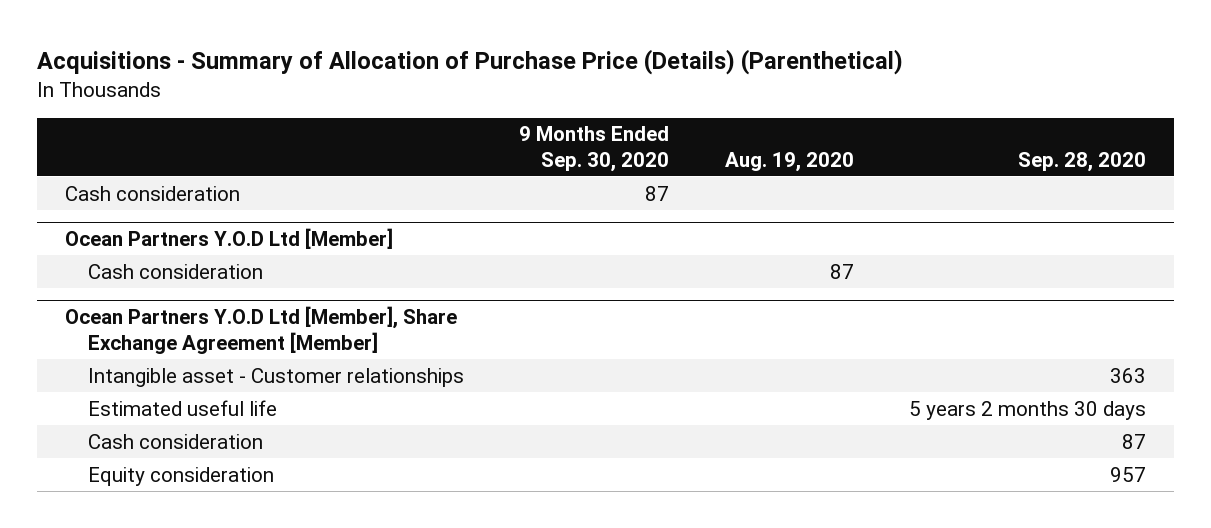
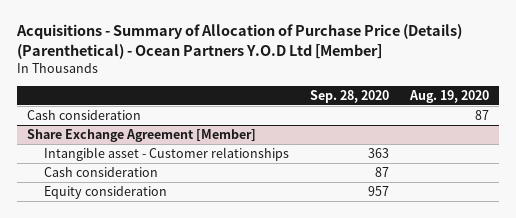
- Acquisitions - Summary of Allocation of Purchase Price (Details) (Parenthetical)
+ Acquisitions - Summary of Allocation of Purchase Price (Details) (Parenthetical) - Ocean Partners Y.O.D Ltd [Member]
- | 9 Months Ended Sep. 30, 2020 | Aug. 19, 2020 | Sep. 28, 2020
+ | Sep. 28, 2020 | Aug. 19, 2020
- Cash consideration | 87 | |
- Ocean Partners Y.O.D Ltd [Member]
- Ocean Partners Y.O.D Ltd [Member], Share Exchange Agreement [Member]
+ Share Exchange Agreement [Member]
- Estimated useful life | | | 5 years 2 months 30 days

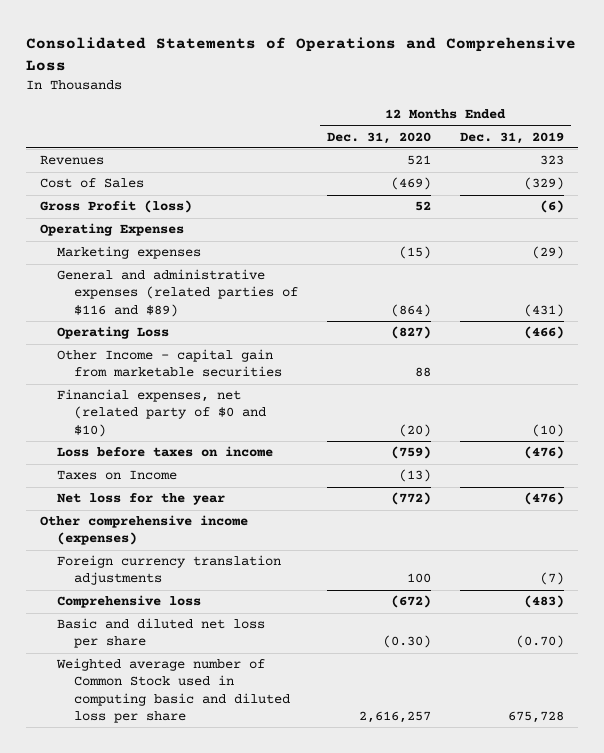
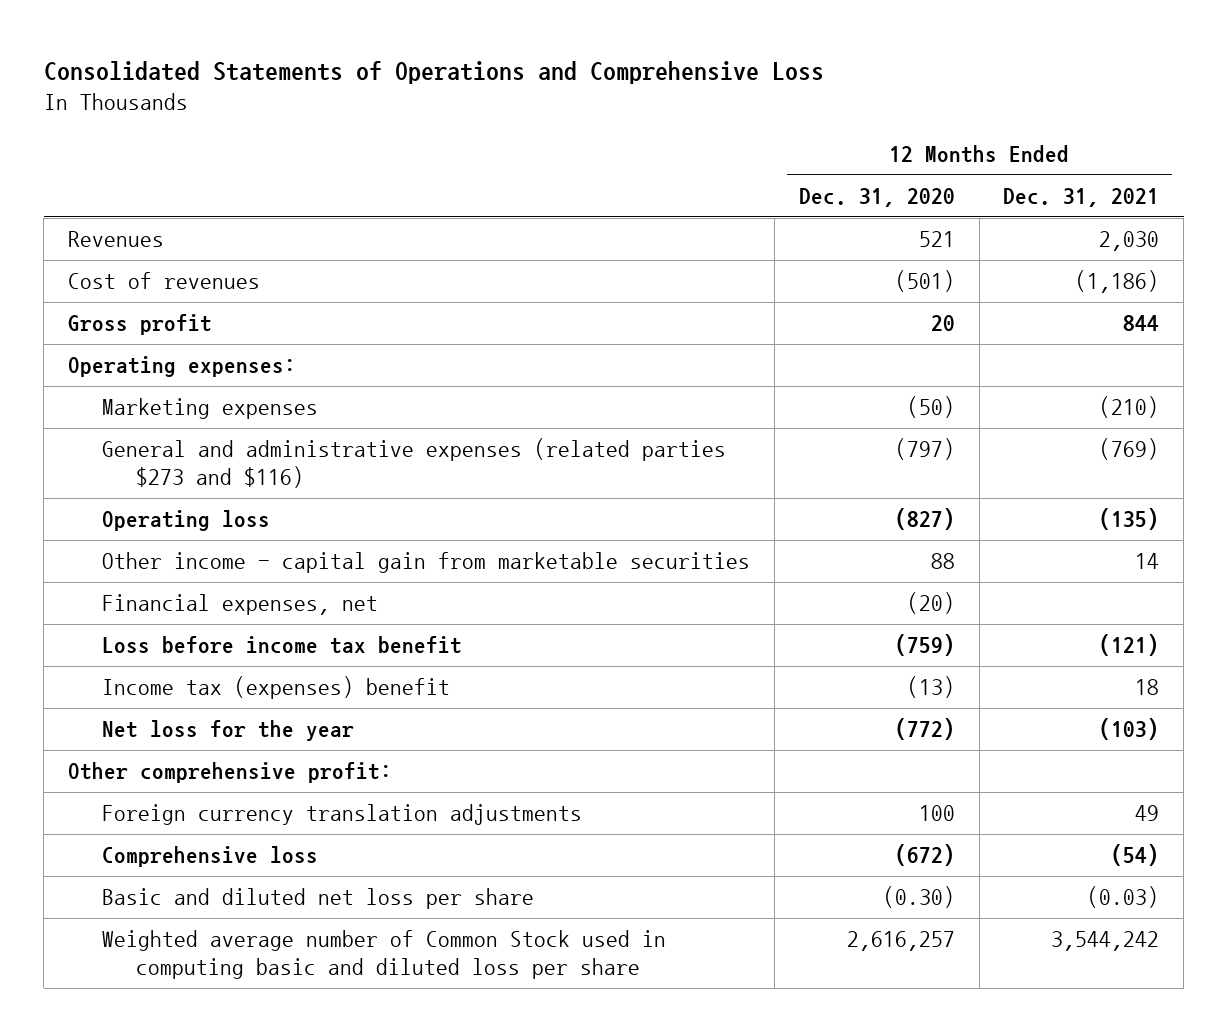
- | 12 Months Ended Dec. 31, 2020 | 12 Months Ended Dec. 31, 2019
+ | 12 Months Ended Dec. 31, 2020 | 12 Months Ended Dec. 31, 2021
- Cost of Sales | (469) | (329)
- Gross Profit (loss) | 52 | (6)
- Operating Expenses
- Marketing expenses | (15) | (29)
- General and administrative expenses (related parties of $116 and $89) | (864) | (431)
- Operating Loss | (827) | (466)
- Other Income - capital gain from marketable securities | 88 |
- Financial expenses, net (related party of $0 and $10) | (20) | (10)
- Loss before taxes on income | (759) | (476)
- Taxes on Income | (13) |
+ Cost of revenues | (501) | (1,186)
+ Gross profit | 20 | 844
+ Operating expenses:
+ Marketing expenses | (50) | (210)
+ General and administrative expenses (related parties $273 and $116) | (797) | (769)
+ Operating loss | (827) | (135)
+ Other income - capital gain from marketable securities | 88 | 14
+ Financial expenses, net | (20) |
+ Loss before income tax benefit | (759) | (121)
+ Income tax (expenses) benefit | (13) | 18
- Other comprehensive income (expenses)
+ Other comprehensive profit:

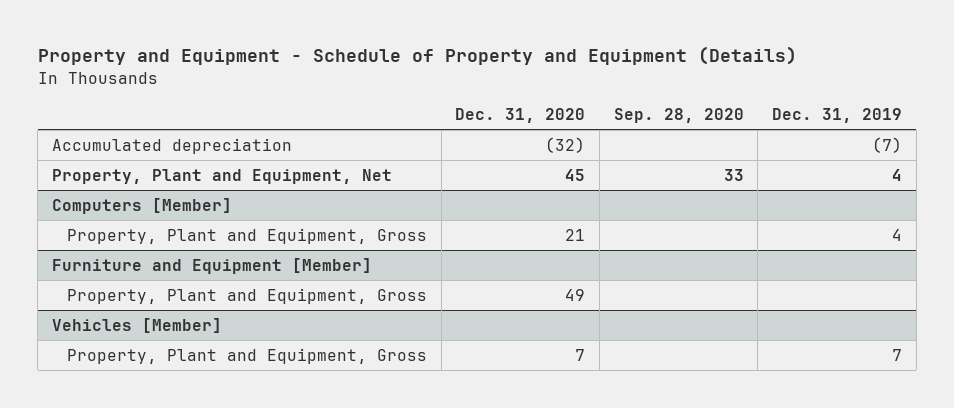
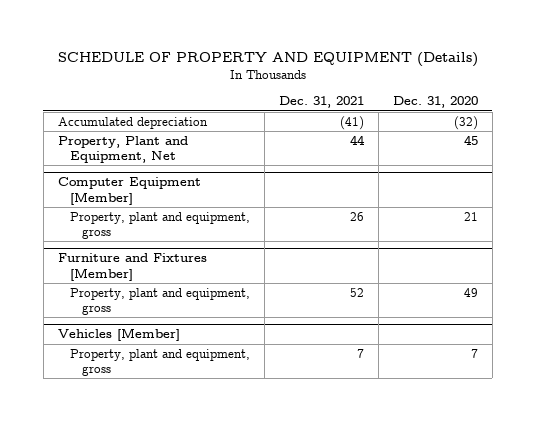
- Property and Equipment - Schedule of Property and Equipment (Details)
+ SCHEDULE OF PROPERTY AND EQUIPMENT (Details)
- | Dec. 31, 2020 | Sep. 28, 2020 | Dec. 31, 2019
+ | Dec. 31, 2021 | Dec. 31, 2020
- Computers [Member]
- Property, Plant and Equipment, Gross | 21 | | 4
- Furniture and Equipment [Member]
- Property, Plant and Equipment, Gross | 49 | |
+ Computer Equipment [Member]
+ Property, plant and equipment, gross | 26 | 21
+ Furniture and Fixtures [Member]
+ Property, plant and equipment, gross | 52 | 49
@ Vehicles [Member]
- Property, Plant and Equipment, Gross | 7 | | 7
+ Property, plant and equipment, gross | 7 | 7

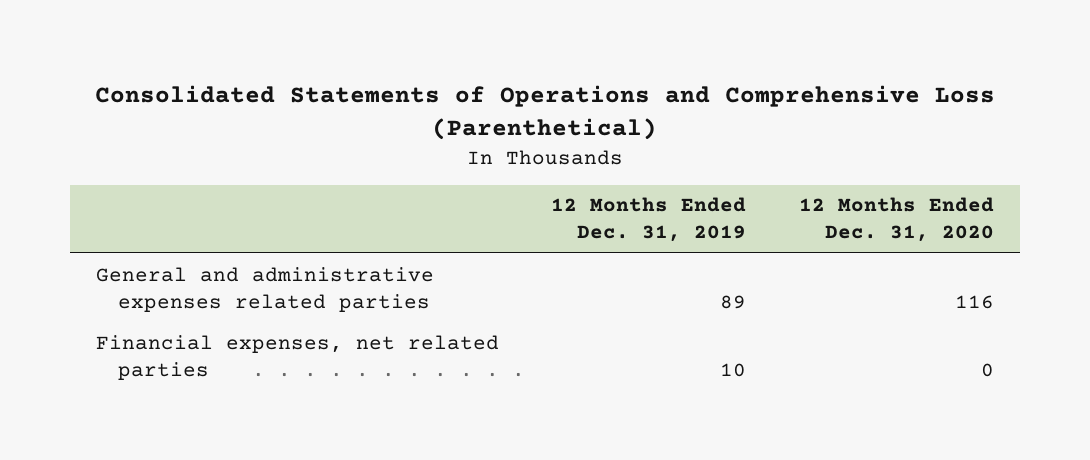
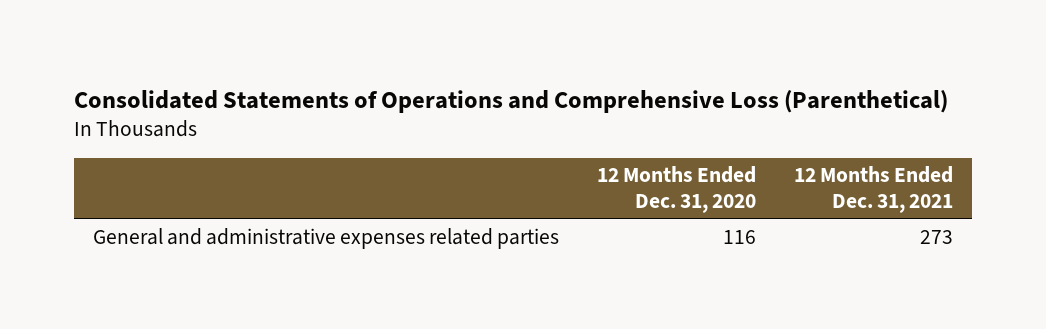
- | 12 Months Ended Dec. 31, 2019 | 12 Months Ended Dec. 31, 2020
+ | 12 Months Ended Dec. 31, 2020 | 12 Months Ended Dec. 31, 2021
- Financial expenses, net related parties | 10 | 0

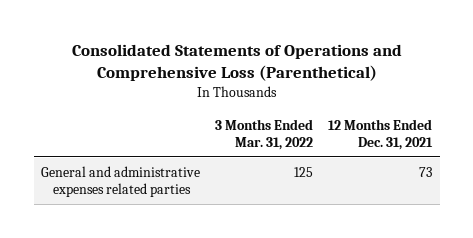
- | 12 Months Ended Dec. 31, 2020 | 12 Months Ended Dec. 31, 2021
+ | 3 Months Ended Mar. 31, 2022 | 12 Months Ended Dec. 31, 2021
- General and administrative expenses related parties | 116 | 273
+ General and administrative expenses related parties | 125 | 73

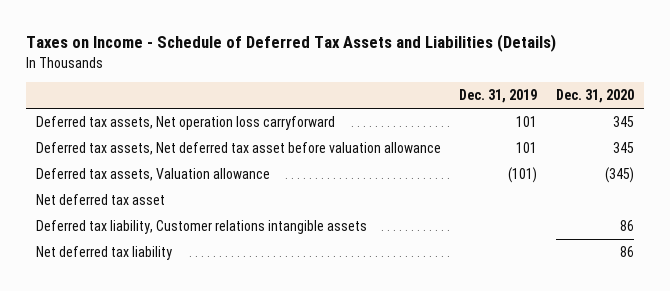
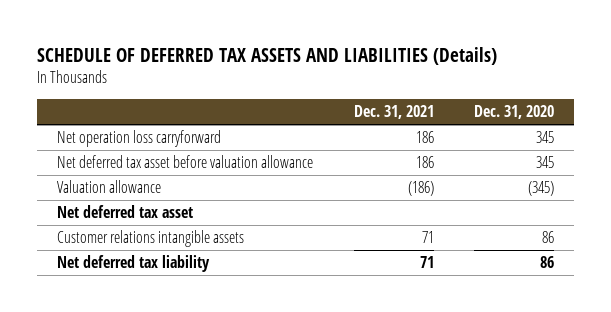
- Taxes on Income - Schedule of Deferred Tax Assets and Liabilities (Details)
+ SCHEDULE OF DEFERRED TAX ASSETS AND LIABILITIES (Details)
- | Dec. 31, 2019 | Dec. 31, 2020
+ | Dec. 31, 2021 | Dec. 31, 2020
- Deferred tax assets, Net operation loss carryforward | 101 | 345
- Deferred tax assets, Net deferred tax asset before valuation allowance | 101 | 345
- Deferred tax assets, Valuation allowance | (101) | (345)
+ Net operation loss carryforward | 186 | 345
+ Net deferred tax asset before valuation allowance | 186 | 345
+ Valuation allowance | (186) | (345)
- Deferred tax liability, Customer relations intangible assets | | 86
+ Customer relations intangible assets | 71 | 86

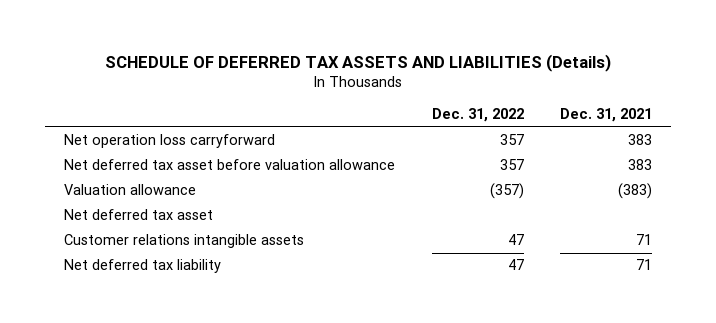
- | Dec. 31, 2021 | Dec. 31, 2020
+ | Dec. 31, 2022 | Dec. 31, 2021
- Net operation loss carryforward | 186 | 345
- Net deferred tax asset before valuation allowance | 186 | 345
- Valuation allowance | (186) | (345)
+ Net operation loss carryforward | 357 | 383
+ Net deferred tax asset before valuation allowance | 357 | 383
+ Valuation allowance | (357) | (383)

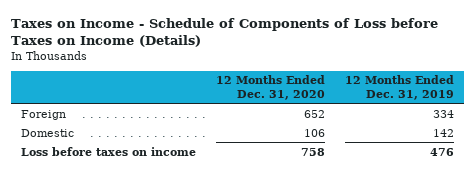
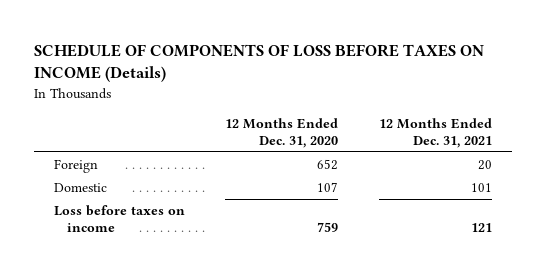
- Taxes on Income - Schedule of Components of Loss before Taxes on Income (Details)
+ SCHEDULE OF COMPONENTS OF LOSS BEFORE TAXES ON INCOME (Details)
- | 12 Months Ended Dec. 31, 2020 | 12 Months Ended Dec. 31, 2019
+ | 12 Months Ended Dec. 31, 2020 | 12 Months Ended Dec. 31, 2021
- Domestic | 106 | 142
- Loss before taxes on income | 758 | 476
+ Domestic | 107 | 101
+ Loss before taxes on income | 759 | 121

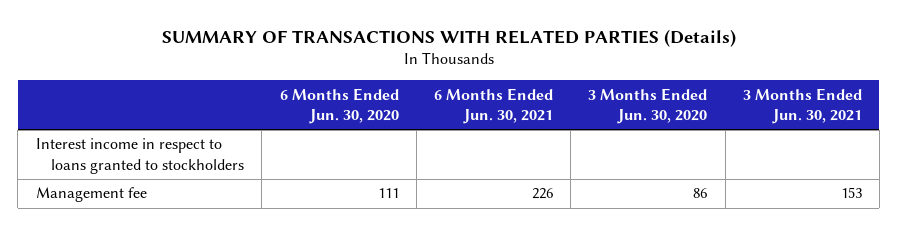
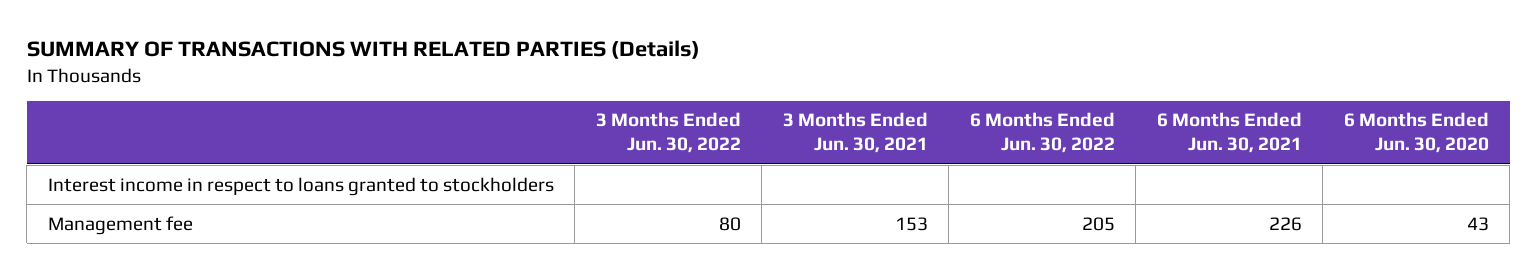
- | 6 Months Ended Jun. 30, 2020 | 6 Months Ended Jun. 30, 2021 | 3 Months Ended Jun. 30, 2020 | 3 Months Ended Jun. 30, 2021
+ | 3 Months Ended Jun. 30, 2022 | 3 Months Ended Jun. 30, 2021 | 6 Months Ended Jun. 30, 2022 | 6 Months Ended Jun. 30, 2021 | 6 Months Ended Jun. 30, 2020
- Management fee | 111 | 226 | 86 | 153
+ Management fee | 80 | 153 | 205 | 226 | 43

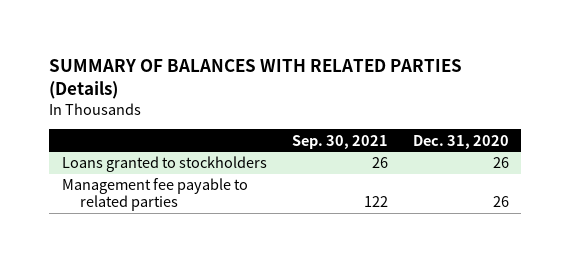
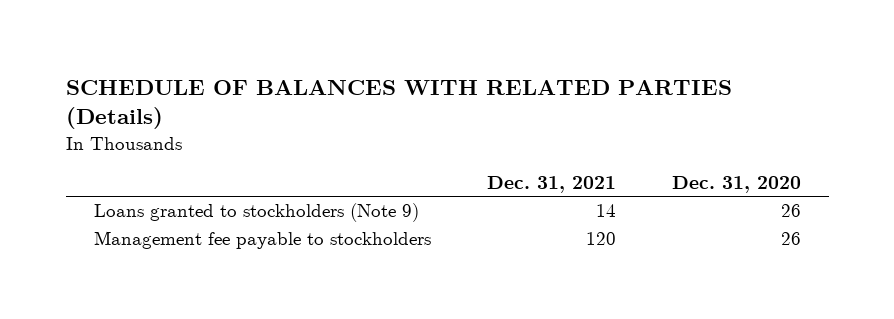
- SUMMARY OF BALANCES WITH RELATED PARTIES (Details)
+ SCHEDULE OF BALANCES WITH RELATED PARTIES (Details)
- | Sep. 30, 2021 | Dec. 31, 2020
+ | Dec. 31, 2021 | Dec. 31, 2020
- Loans granted to stockholders | 26 | 26
- Management fee payable to related parties | 122 | 26
+ Loans granted to stockholders (Note 9) | 14 | 26
+ Management fee payable to stockholders | 120 | 26

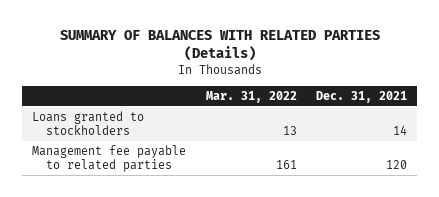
- SCHEDULE OF BALANCES WITH RELATED PARTIES (Details)
+ SUMMARY OF BALANCES WITH RELATED PARTIES (Details)
- | Dec. 31, 2021 | Dec. 31, 2020
+ | Mar. 31, 2022 | Dec. 31, 2021
- Loans granted to stockholders (Note 9) | 14 | 26
- Management fee payable to stockholders | 120 | 26
+ Loans granted to stockholders | 13 | 14
+ Management fee payable to related parties | 161 | 120

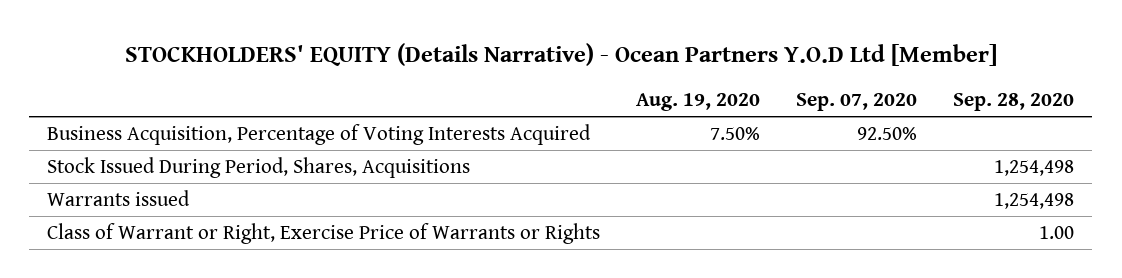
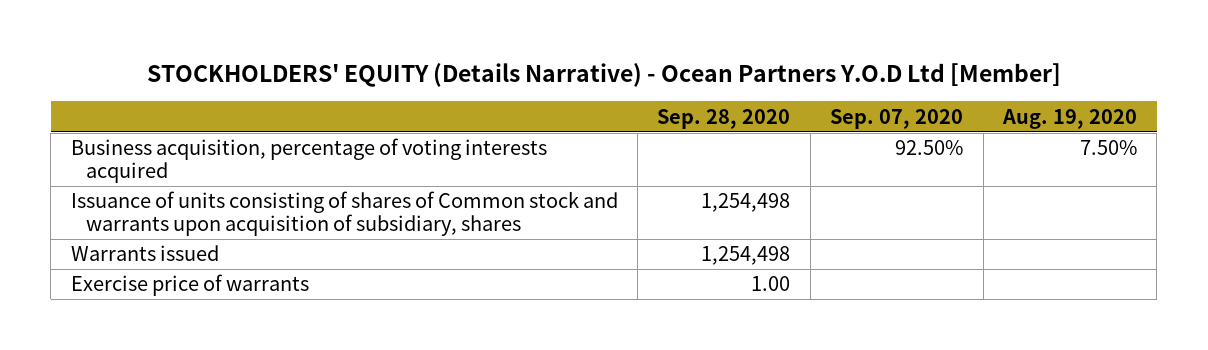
- | Aug. 19, 2020 | Sep. 07, 2020 | Sep. 28, 2020
+ | Sep. 28, 2020 | Sep. 07, 2020 | Aug. 19, 2020
- Business Acquisition, Percentage of Voting Interests Acquired | 7.50% | 92.50% |
- Stock Issued During Period, Shares, Acquisitions | | | 1,254,498
+ Business acquisition, percentage of voting interests acquired | | 92.50% | 7.50%
+ Issuance of units consisting of shares of Common stock and warrants upon acquisition of subsidiary, shares | 1,254,498 | |
- Class of Warrant or Right, Exercise Price of Warrants or Rights | | | 1.00
+ Exercise price of warrants | 1.00 | |

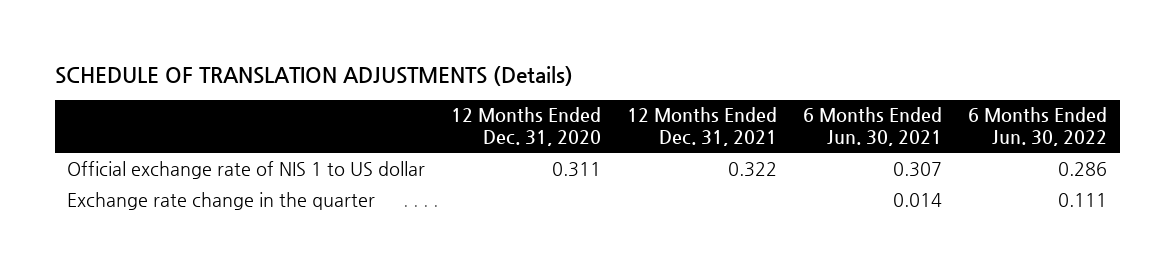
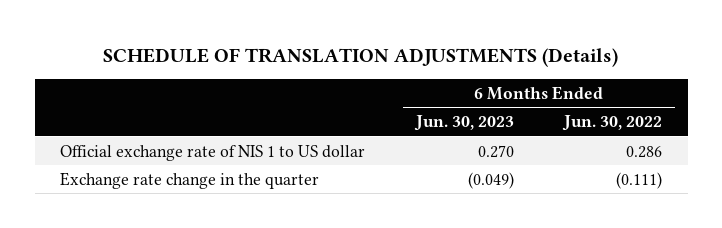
- | 12 Months Ended Dec. 31, 2020 | 12 Months Ended Dec. 31, 2021 | 6 Months Ended Jun. 30, 2021 | 6 Months Ended Jun. 30, 2022
+ | 6 Months Ended Jun. 30, 2023 | 6 Months Ended Jun. 30, 2022
- Exchange rate change in the quarter | | | 0.014 | 0.111
+ Exchange rate change in the quarter | (0.049) | (0.111)

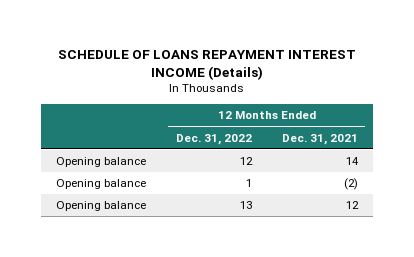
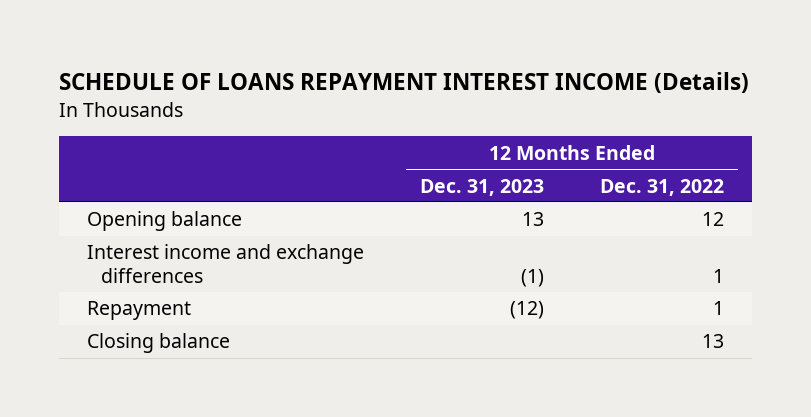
- | 12 Months Ended Dec. 31, 2022 | 12 Months Ended Dec. 31, 2021
+ | 12 Months Ended Dec. 31, 2023 | 12 Months Ended Dec. 31, 2022
- Opening balance | 1 | (2)
- Opening balance | 13 | 12
+ Interest income and exchange differences | (1) | 1
+ Repayment | (12) | 1
+ Closing balance | | 13

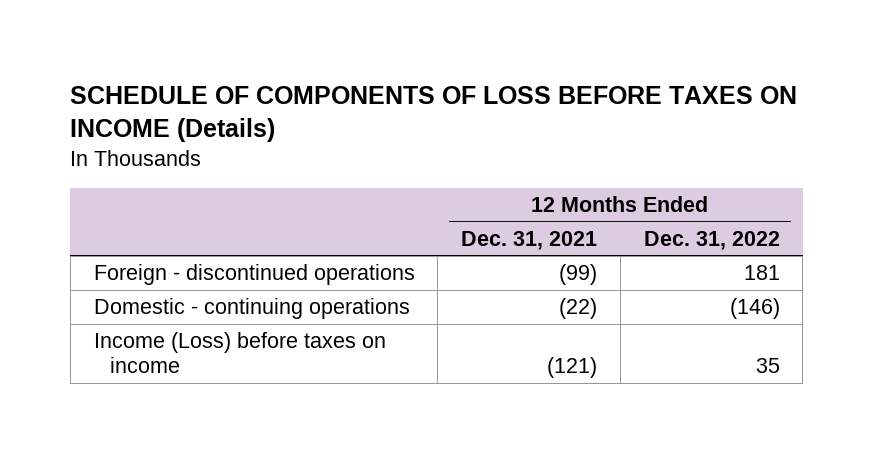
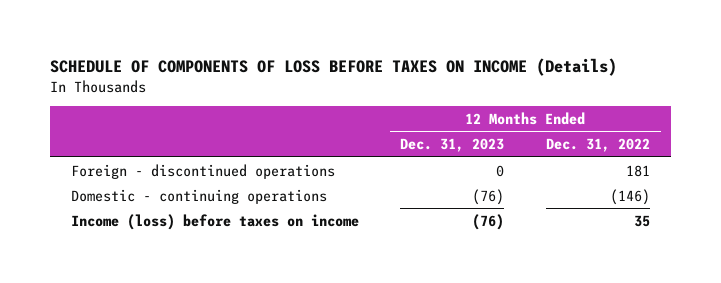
- | 12 Months Ended Dec. 31, 2021 | 12 Months Ended Dec. 31, 2022
+ | 12 Months Ended Dec. 31, 2023 | 12 Months Ended Dec. 31, 2022
- Income (Loss) before taxes on income | (121) | 35
+ Income (loss) before taxes on income | (76) | 35

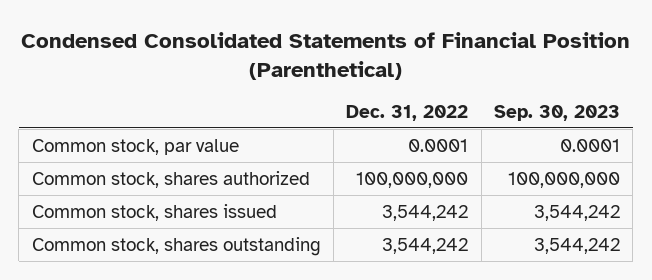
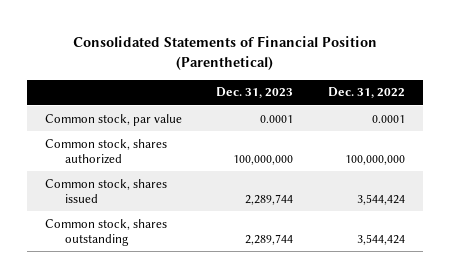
- Condensed Consolidated Statements of Financial Position (Parenthetical)
+ Consolidated Statements of Financial Position (Parenthetical)
- | Dec. 31, 2022 | Sep. 30, 2023
+ | Dec. 31, 2023 | Dec. 31, 2022
- Common stock, shares issued | 3,544,242 | 3,544,242
- Common stock, shares outstanding | 3,544,242 | 3,544,242
+ Common stock, shares issued | 2,289,744 | 3,544,424
+ Common stock, shares outstanding | 2,289,744 | 3,544,424

